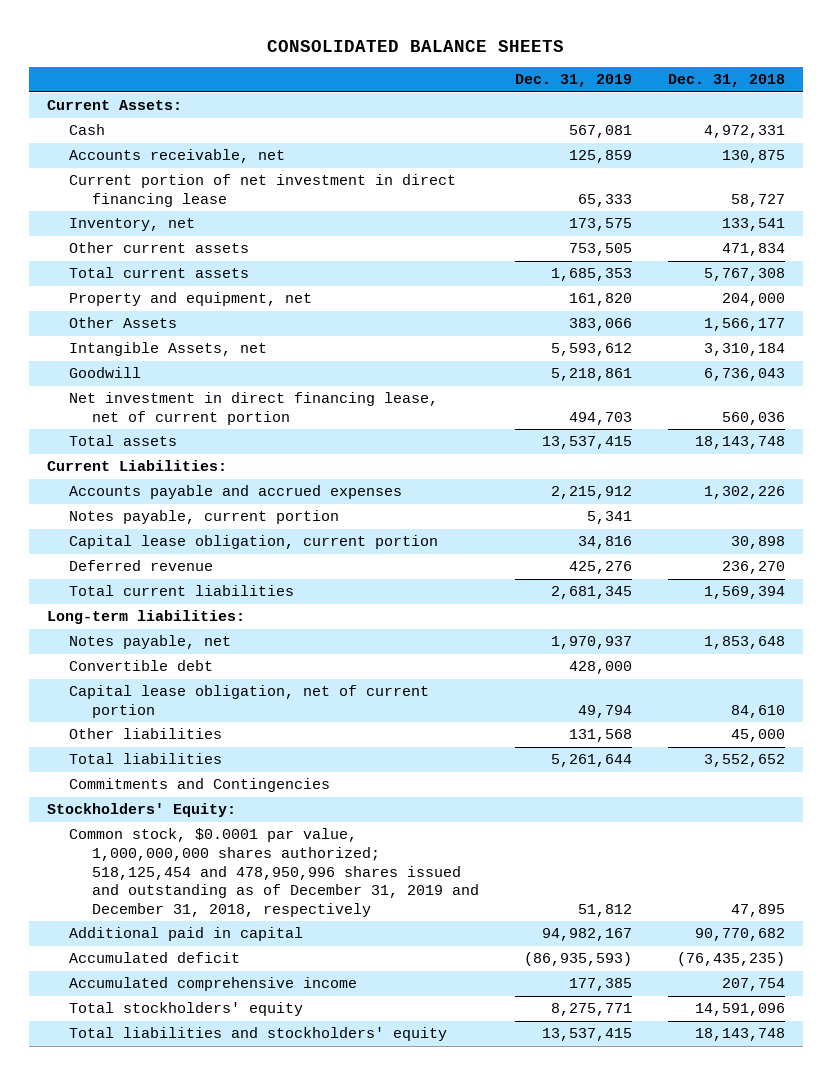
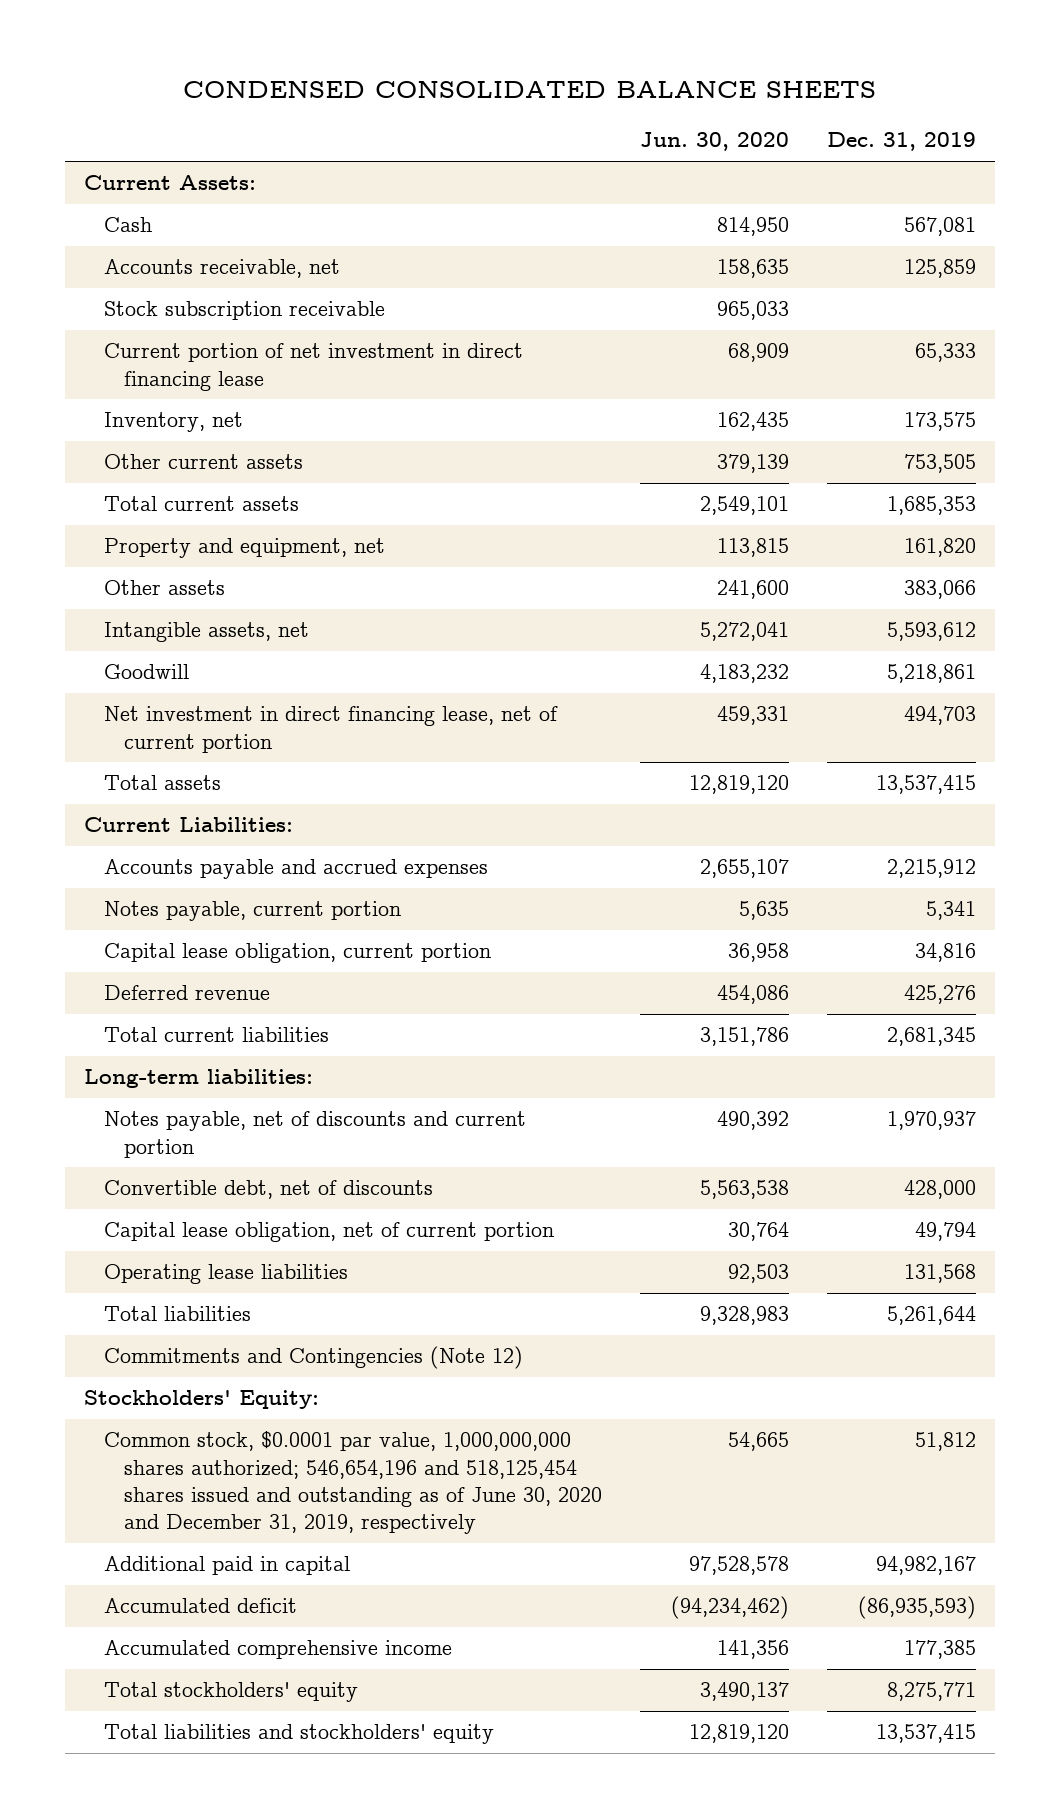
- CONSOLIDATED BALANCE SHEETS
+ CONDENSED CONSOLIDATED BALANCE SHEETS
- | Dec. 31, 2019 | Dec. 31, 2018
+ | Jun. 30, 2020 | Dec. 31, 2019
+ Stock subscription receivable | 965,033 |
- Other Assets | 383,066 | 1,566,177
- Intangible Assets, net | 5,593,612 | 3,310,184
+ Other assets | 241,600 | 383,066
+ Intangible assets, net | 5,272,041 | 5,593,612
- Notes payable, net | 1,970,937 | 1,853,648
- Convertible debt | 428,000 |
+ Notes payable, net of discounts and current portion | 490,392 | 1,970,937
+ Convertible debt, net of discounts | 5,563,538 | 428,000
- Other liabilities | 131,568 | 45,000
+ Operating lease liabilities | 92,503 | 131,568
- Commitments and Contingencies
+ Commitments and Contingencies (Note 12)
- Common stock, $0.0001 par value, 1,000,000,000 shares authorized; 518,125,454 and 478,950,996 shares issued and outstanding as of December 31, 2019 and December 31, 2018, respectively | 51,812 | 47,895
+ Common stock, $0.0001 par value, 1,000,000,000 shares authorized; 546,654,196 and 518,125,454 shares issued and outstanding as of June 30, 2020 and December 31, 2019, respectively | 54,665 | 51,812

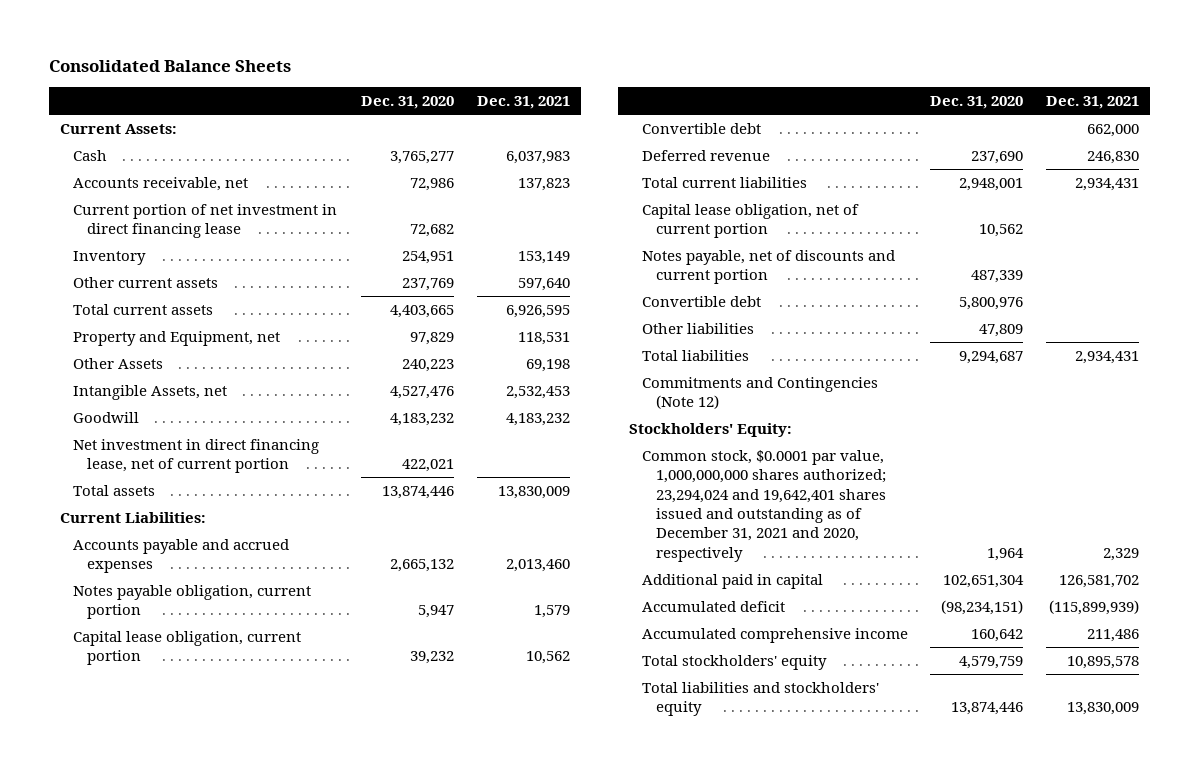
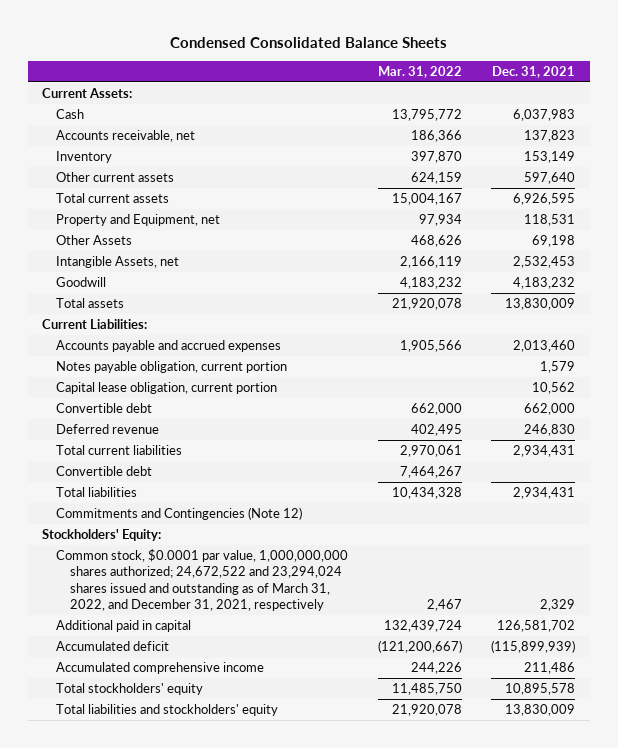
- Consolidated Balance Sheets
+ Condensed Consolidated Balance Sheets
- | Dec. 31, 2020 | Dec. 31, 2021
+ | Mar. 31, 2022 | Dec. 31, 2021
- Current portion of net investment in direct financing lease | 72,682 |
- Net investment in direct financing lease, net of current portion | 422,021 |
- Capital lease obligation, net of current portion | 10,562 |
- Notes payable, net of discounts and current portion | 487,339 |
- Other liabilities | 47,809 |
- Common stock, $0.0001 par value, 1,000,000,000 shares authorized; 23,294,024 and 19,642,401 shares issued and outstanding as of December 31, 2021 and 2020, respectively | 1,964 | 2,329
+ Common stock, $0.0001 par value, 1,000,000,000 shares authorized; 24,672,522 and 23,294,024 shares issued and outstanding as of March 31, 2022, and December 31, 2021, respectively | 2,467 | 2,329

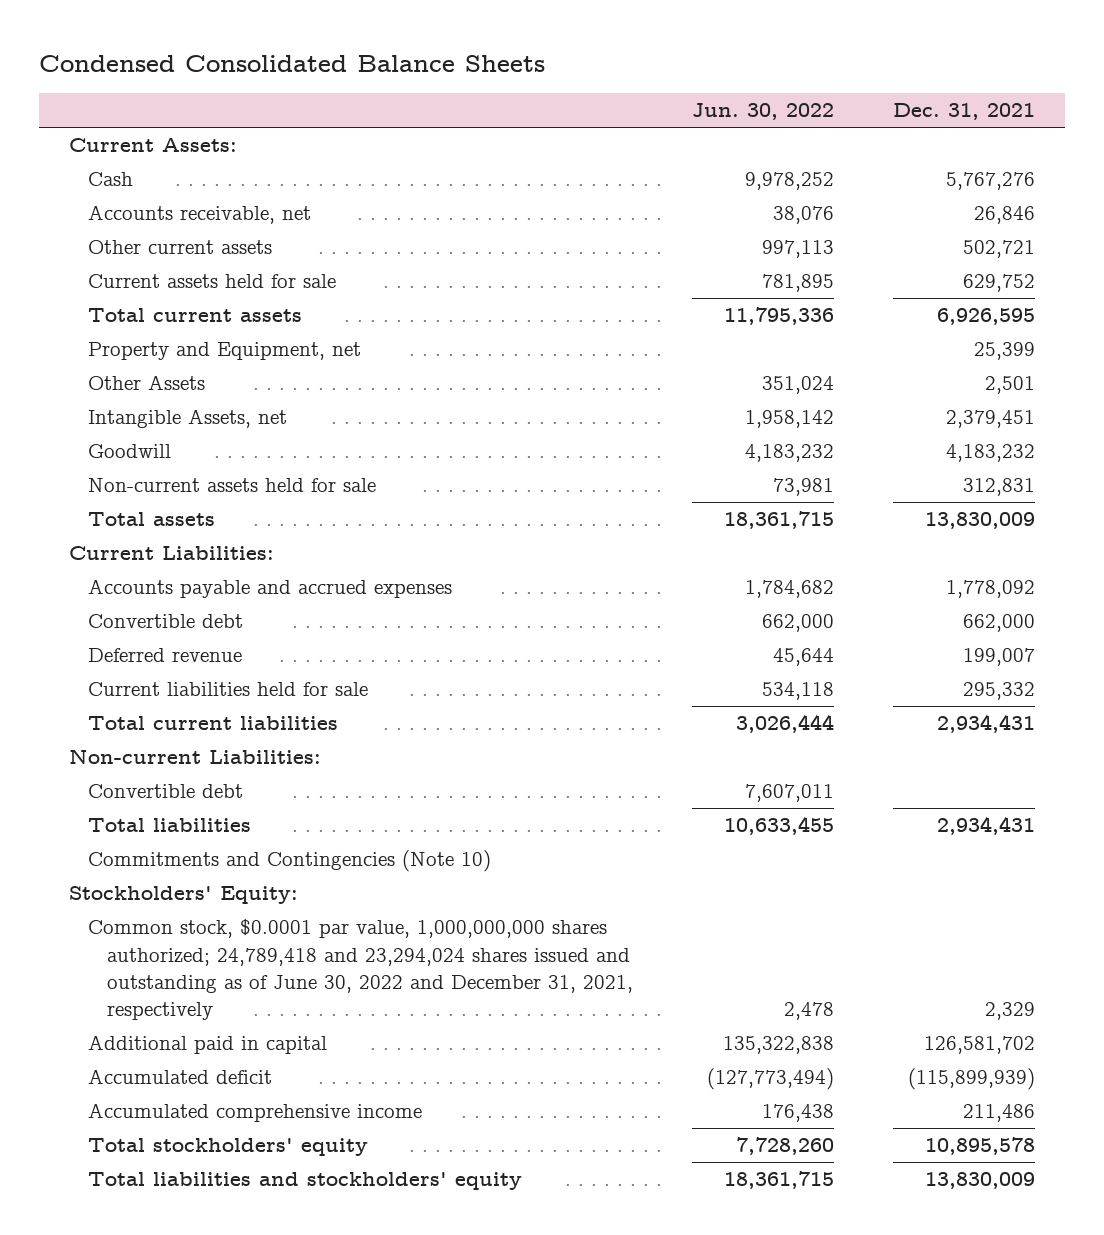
- | Mar. 31, 2022 | Dec. 31, 2021
+ | Jun. 30, 2022 | Dec. 31, 2021
- Cash | 13,795,772 | 6,037,983
- Accounts receivable, net | 186,366 | 137,823
- Inventory | 397,870 | 153,149
- Other current assets | 624,159 | 597,640
+ Cash | 9,978,252 | 5,767,276
+ Accounts receivable, net | 38,076 | 26,846
+ Other current assets | 997,113 | 502,721
+ Current assets held for sale | 781,895 | 629,752
- Property and Equipment, net | 97,934 | 118,531
- Other Assets | 468,626 | 69,198
- Intangible Assets, net | 2,166,119 | 2,532,453
+ Property and Equipment, net | | 25,399
+ Other Assets | 351,024 | 2,501
+ Intangible Assets, net | 1,958,142 | 2,379,451
+ Non-current assets held for sale | 73,981 | 312,831
- Accounts payable and accrued expenses | 1,905,566 | 2,013,460
- Notes payable obligation, current portion | | 1,579
- Capital lease obligation, current portion | | 10,562
+ Accounts payable and accrued expenses | 1,784,682 | 1,778,092
- Deferred revenue | 402,495 | 246,830
+ Deferred revenue | 45,644 | 199,007
+ Current liabilities held for sale | 534,118 | 295,332
+ Non-current Liabilities:
- Commitments and Contingencies (Note 12)
+ Commitments and Contingencies (Note 10)
- Common stock, $0.0001 par value, 1,000,000,000 shares authorized; 24,672,522 and 23,294,024 shares issued and outstanding as of March 31, 2022, and December 31, 2021, respectively | 2,467 | 2,329
+ Common stock, $0.0001 par value, 1,000,000,000 shares authorized; 24,789,418 and 23,294,024 shares issued and outstanding as of June 30, 2022 and December 31, 2021, respectively | 2,478 | 2,329

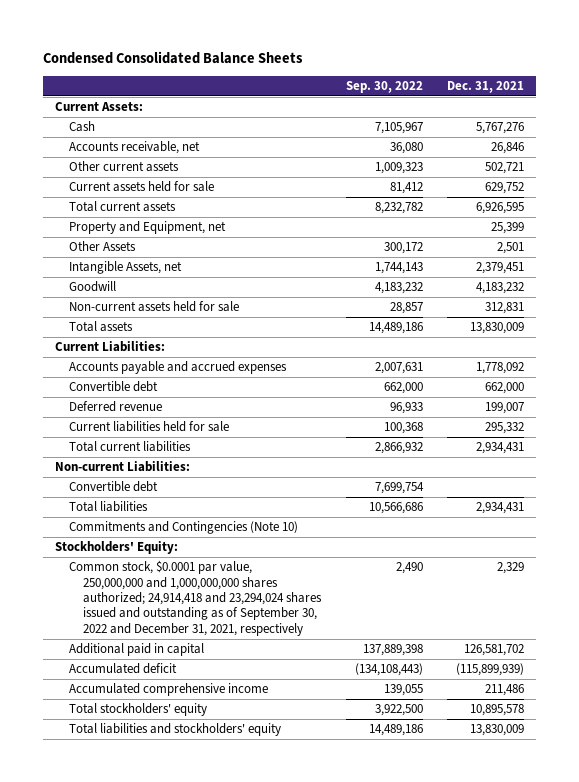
- | Jun. 30, 2022 | Dec. 31, 2021
+ | Sep. 30, 2022 | Dec. 31, 2021
- Common stock, $0.0001 par value, 1,000,000,000 shares authorized; 24,789,418 and 23,294,024 shares issued and outstanding as of June 30, 2022 and December 31, 2021, respectively | 2,478 | 2,329
+ Common stock, $0.0001 par value, 250,000,000 and 1,000,000,000 shares authorized; 24,914,418 and 23,294,024 shares issued and outstanding as of September 30, 2022 and December 31, 2021, respectively | 2,490 | 2,329

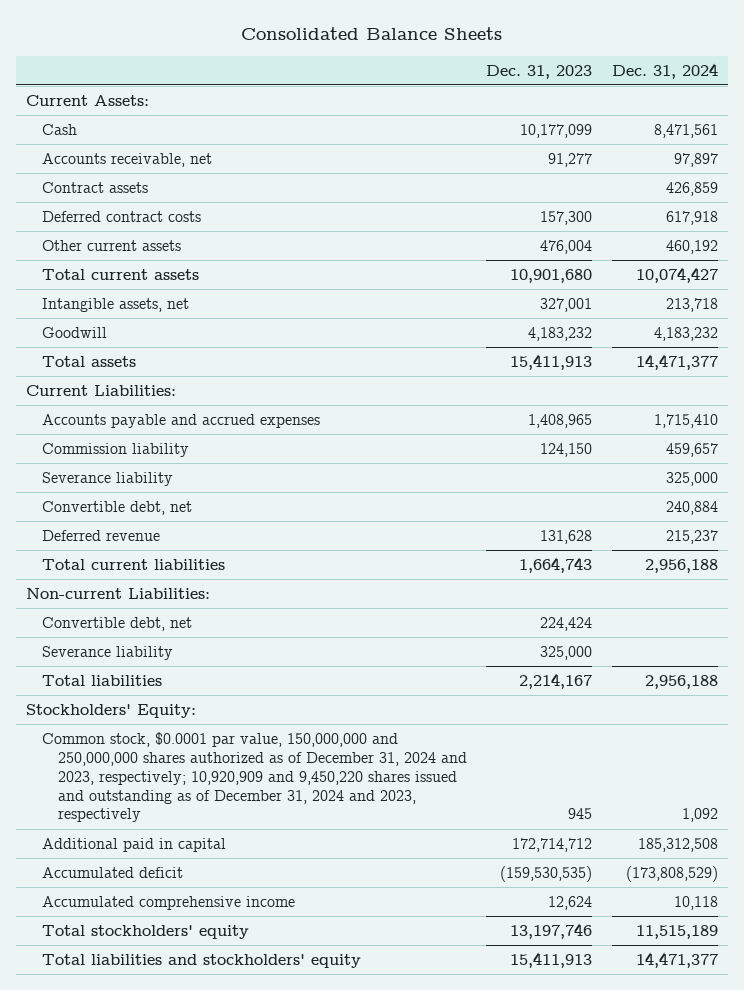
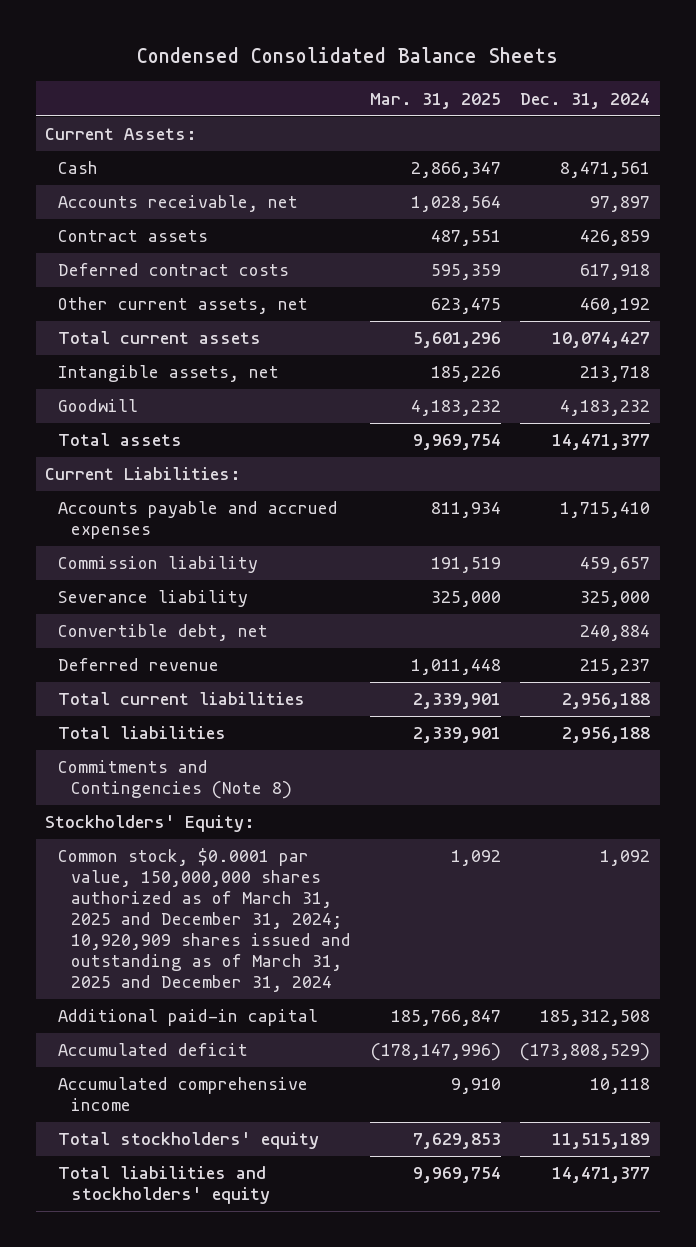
- Consolidated Balance Sheets
+ Condensed Consolidated Balance Sheets
- | Dec. 31, 2023 | Dec. 31, 2024
+ | Mar. 31, 2025 | Dec. 31, 2024
- Other current assets | 476,004 | 460,192
+ Other current assets, net | 623,475 | 460,192
- Non-current Liabilities:
- Convertible debt, net | 224,424 |
- Severance liability | 325,000 |
+ Commitments and Contingencies (Note 8)
- Common stock, $0.0001 par value, 150,000,000 and 250,000,000 shares authorized as of December 31, 2024 and 2023, respectively; 10,920,909 and 9,450,220 shares issued and outstanding as of December 31, 2024 and 2023, respectively | 945 | 1,092
- Additional paid in capital | 172,714,712 | 185,312,508
+ Common stock, $0.0001 par value, 150,000,000 shares authorized as of March 31, 2025 and December 31, 2024; 10,920,909 shares issued and outstanding as of March 31, 2025 and December 31, 2024 | 1,092 | 1,092
+ Additional paid-in capital | 185,766,847 | 185,312,508

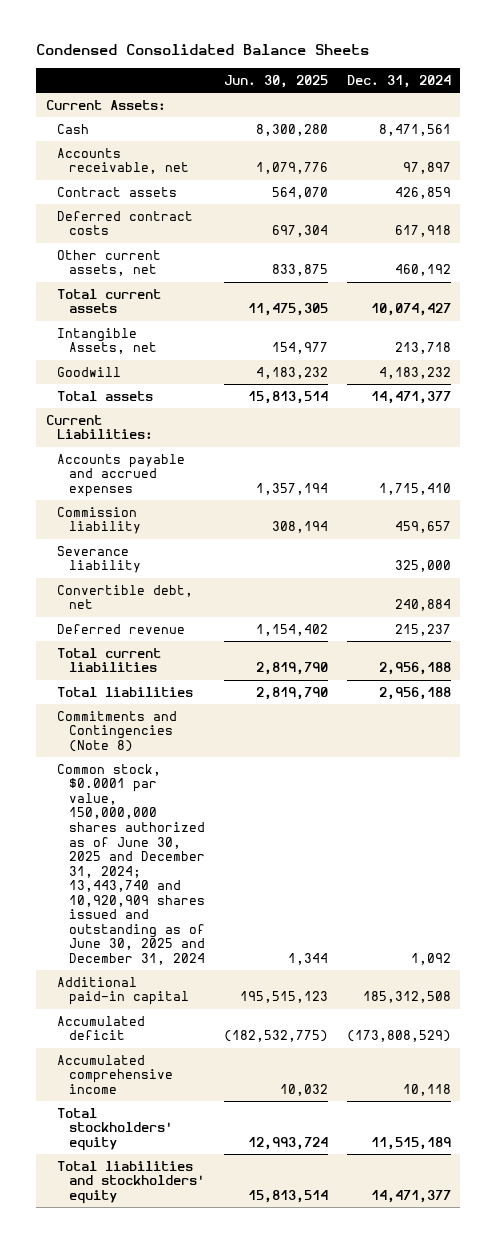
- | Mar. 31, 2025 | Dec. 31, 2024
+ | Jun. 30, 2025 | Dec. 31, 2024
- Intangible assets, net | 185,226 | 213,718
+ Intangible Assets, net | 154,977 | 213,718
- Stockholders' Equity:
- Common stock, $0.0001 par value, 150,000,000 shares authorized as of March 31, 2025 and December 31, 2024; 10,920,909 shares issued and outstanding as of March 31, 2025 and December 31, 2024 | 1,092 | 1,092
+ Common stock, $0.0001 par value, 150,000,000 shares authorized as of June 30, 2025 and December 31, 2024; 13,443,740 and 10,920,909 shares issued and outstanding as of June 30, 2025 and December 31, 2024 | 1,344 | 1,092

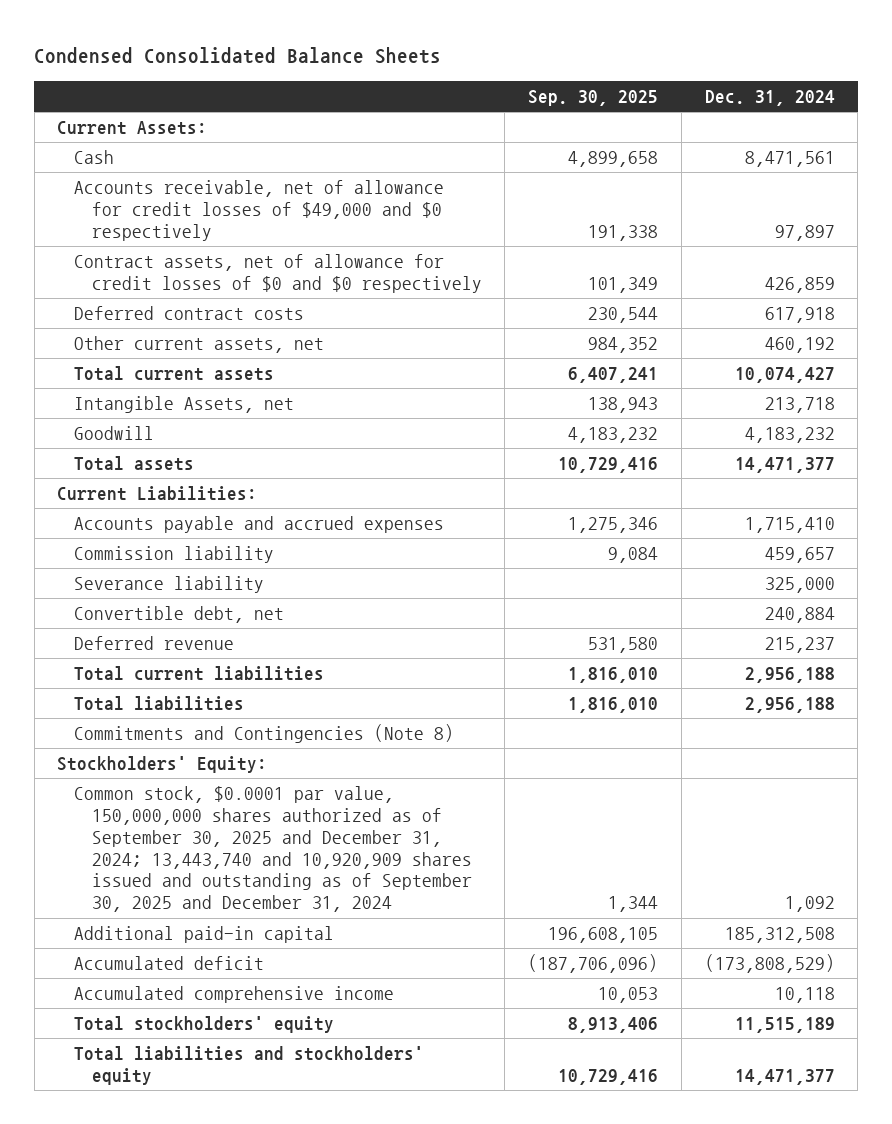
- | Jun. 30, 2025 | Dec. 31, 2024
+ | Sep. 30, 2025 | Dec. 31, 2024
- Accounts receivable, net | 1,079,776 | 97,897
- Contract assets | 564,070 | 426,859
+ Accounts receivable, net of allowance for credit losses of $49,000 and $0 respectively | 191,338 | 97,897
+ Contract assets, net of allowance for credit losses of $0 and $0 respectively | 101,349 | 426,859
- Common stock, $0.0001 par value, 150,000,000 shares authorized as of June 30, 2025 and December 31, 2024; 13,443,740 and 10,920,909 shares issued and outstanding as of June 30, 2025 and December 31, 2024 | 1,344 | 1,092
+ Stockholders' Equity:
+ Common stock, $0.0001 par value, 150,000,000 shares authorized as of September 30, 2025 and December 31, 2024; 13,443,740 and 10,920,909 shares issued and outstanding as of September 30, 2025 and December 31, 2024 | 1,344 | 1,092

